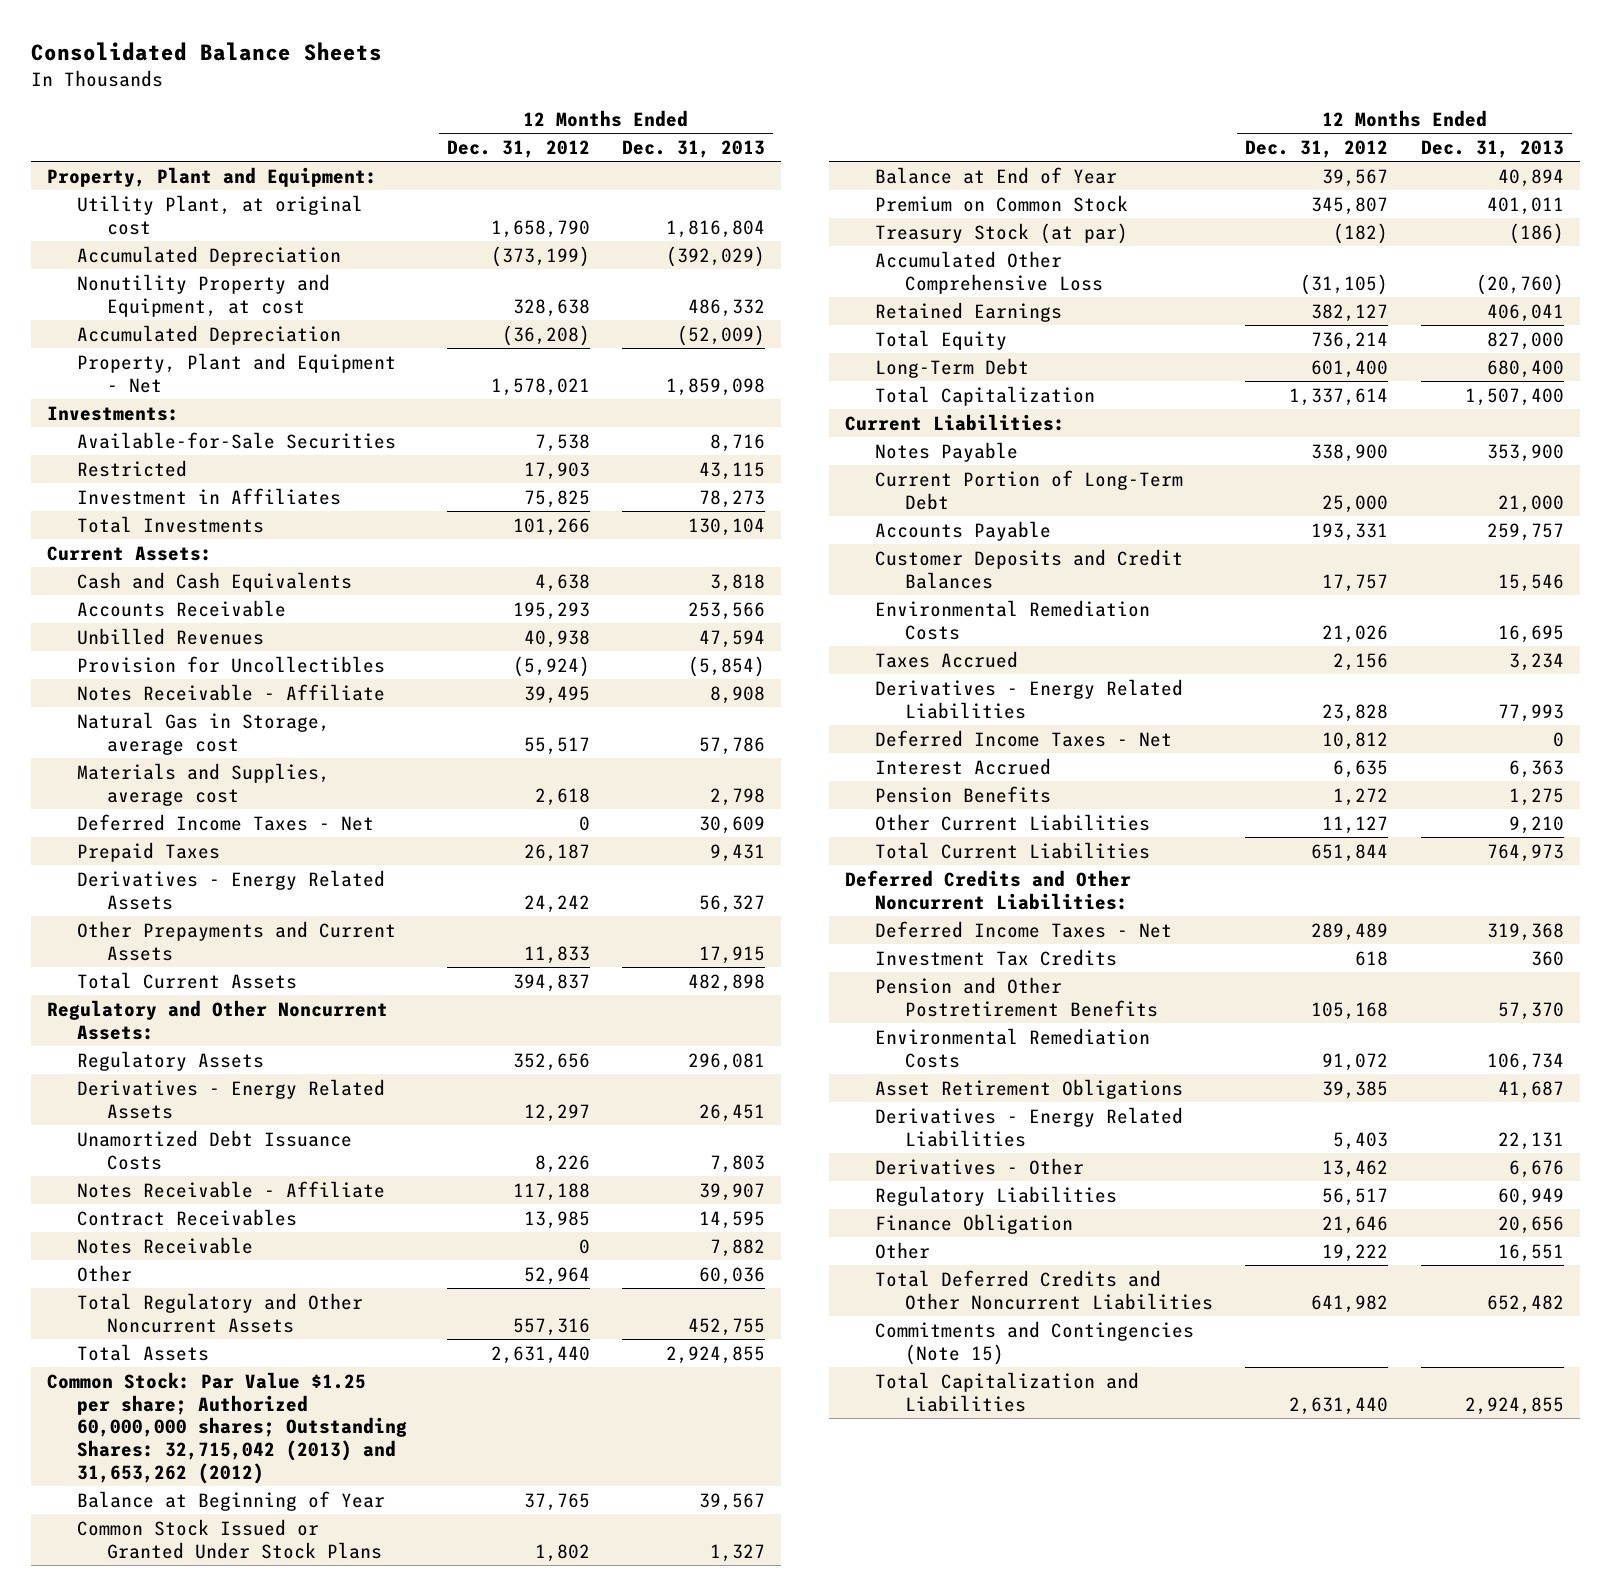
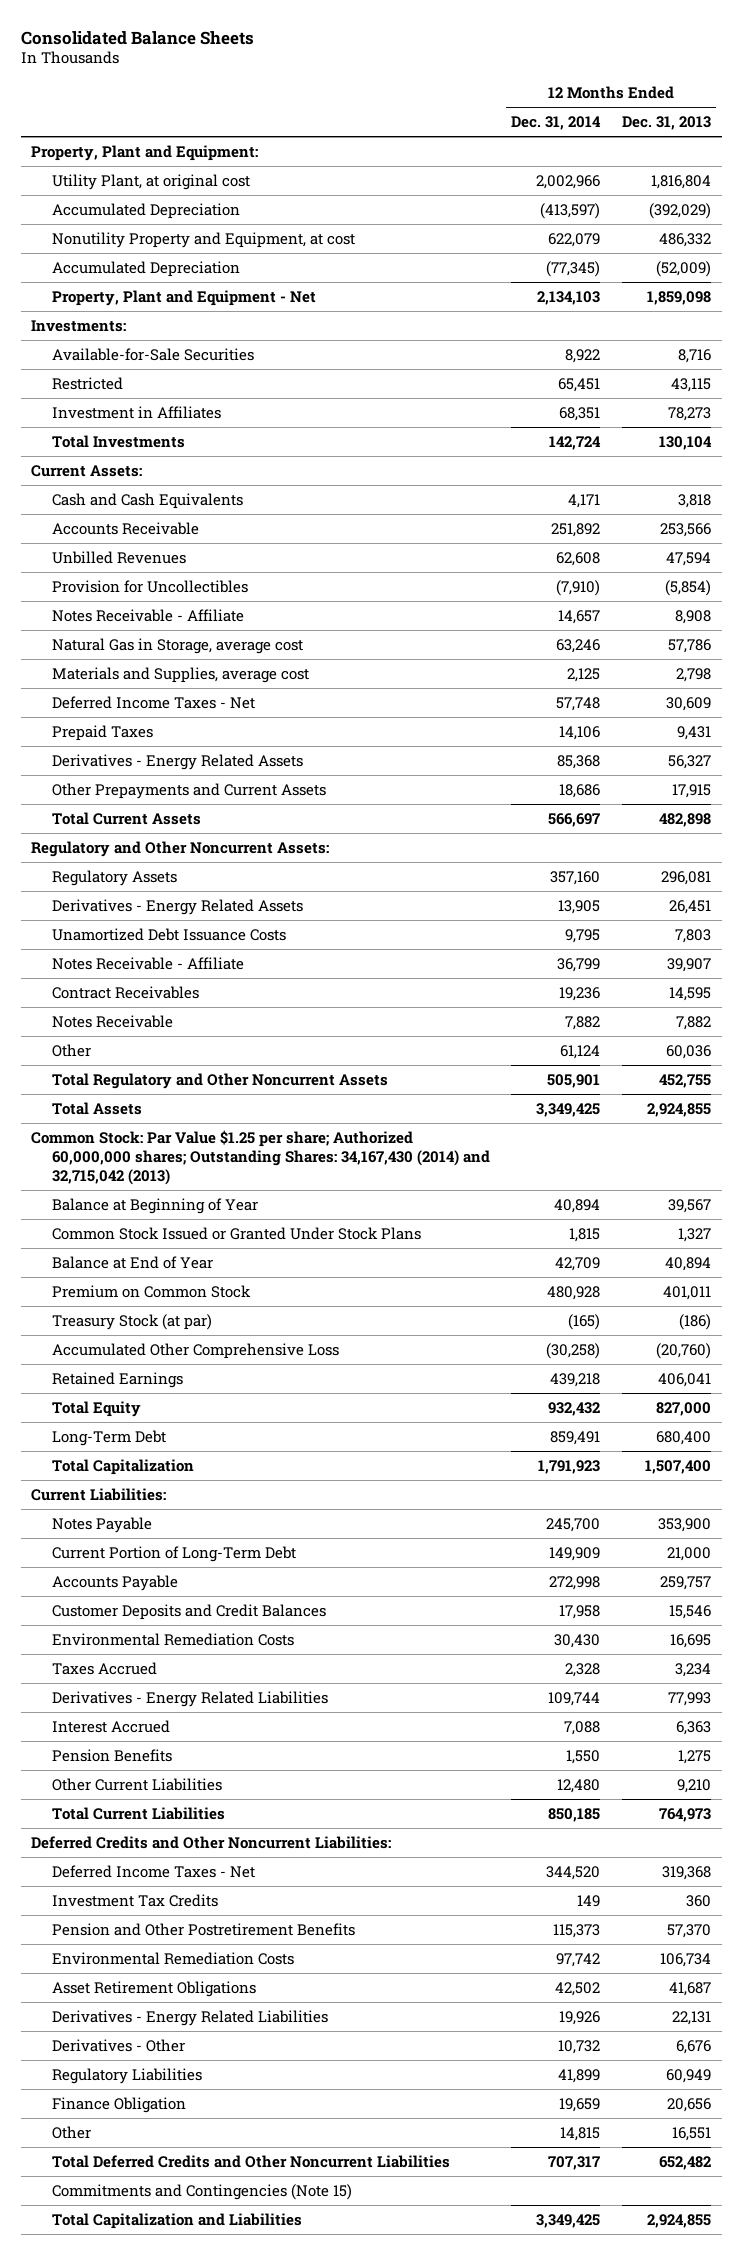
- | 12 Months Ended Dec. 31, 2012 | 12 Months Ended Dec. 31, 2013
+ | 12 Months Ended Dec. 31, 2014 | 12 Months Ended Dec. 31, 2013
- Common Stock: Par Value $1.25 per share; Authorized 60,000,000 shares; Outstanding Shares: 32,715,042 (2013) and 31,653,262 (2012)
+ Common Stock: Par Value $1.25 per share; Authorized 60,000,000 shares; Outstanding Shares: 34,167,430 (2014) and 32,715,042 (2013)
- Deferred Income Taxes - Net | 10,812 | 0

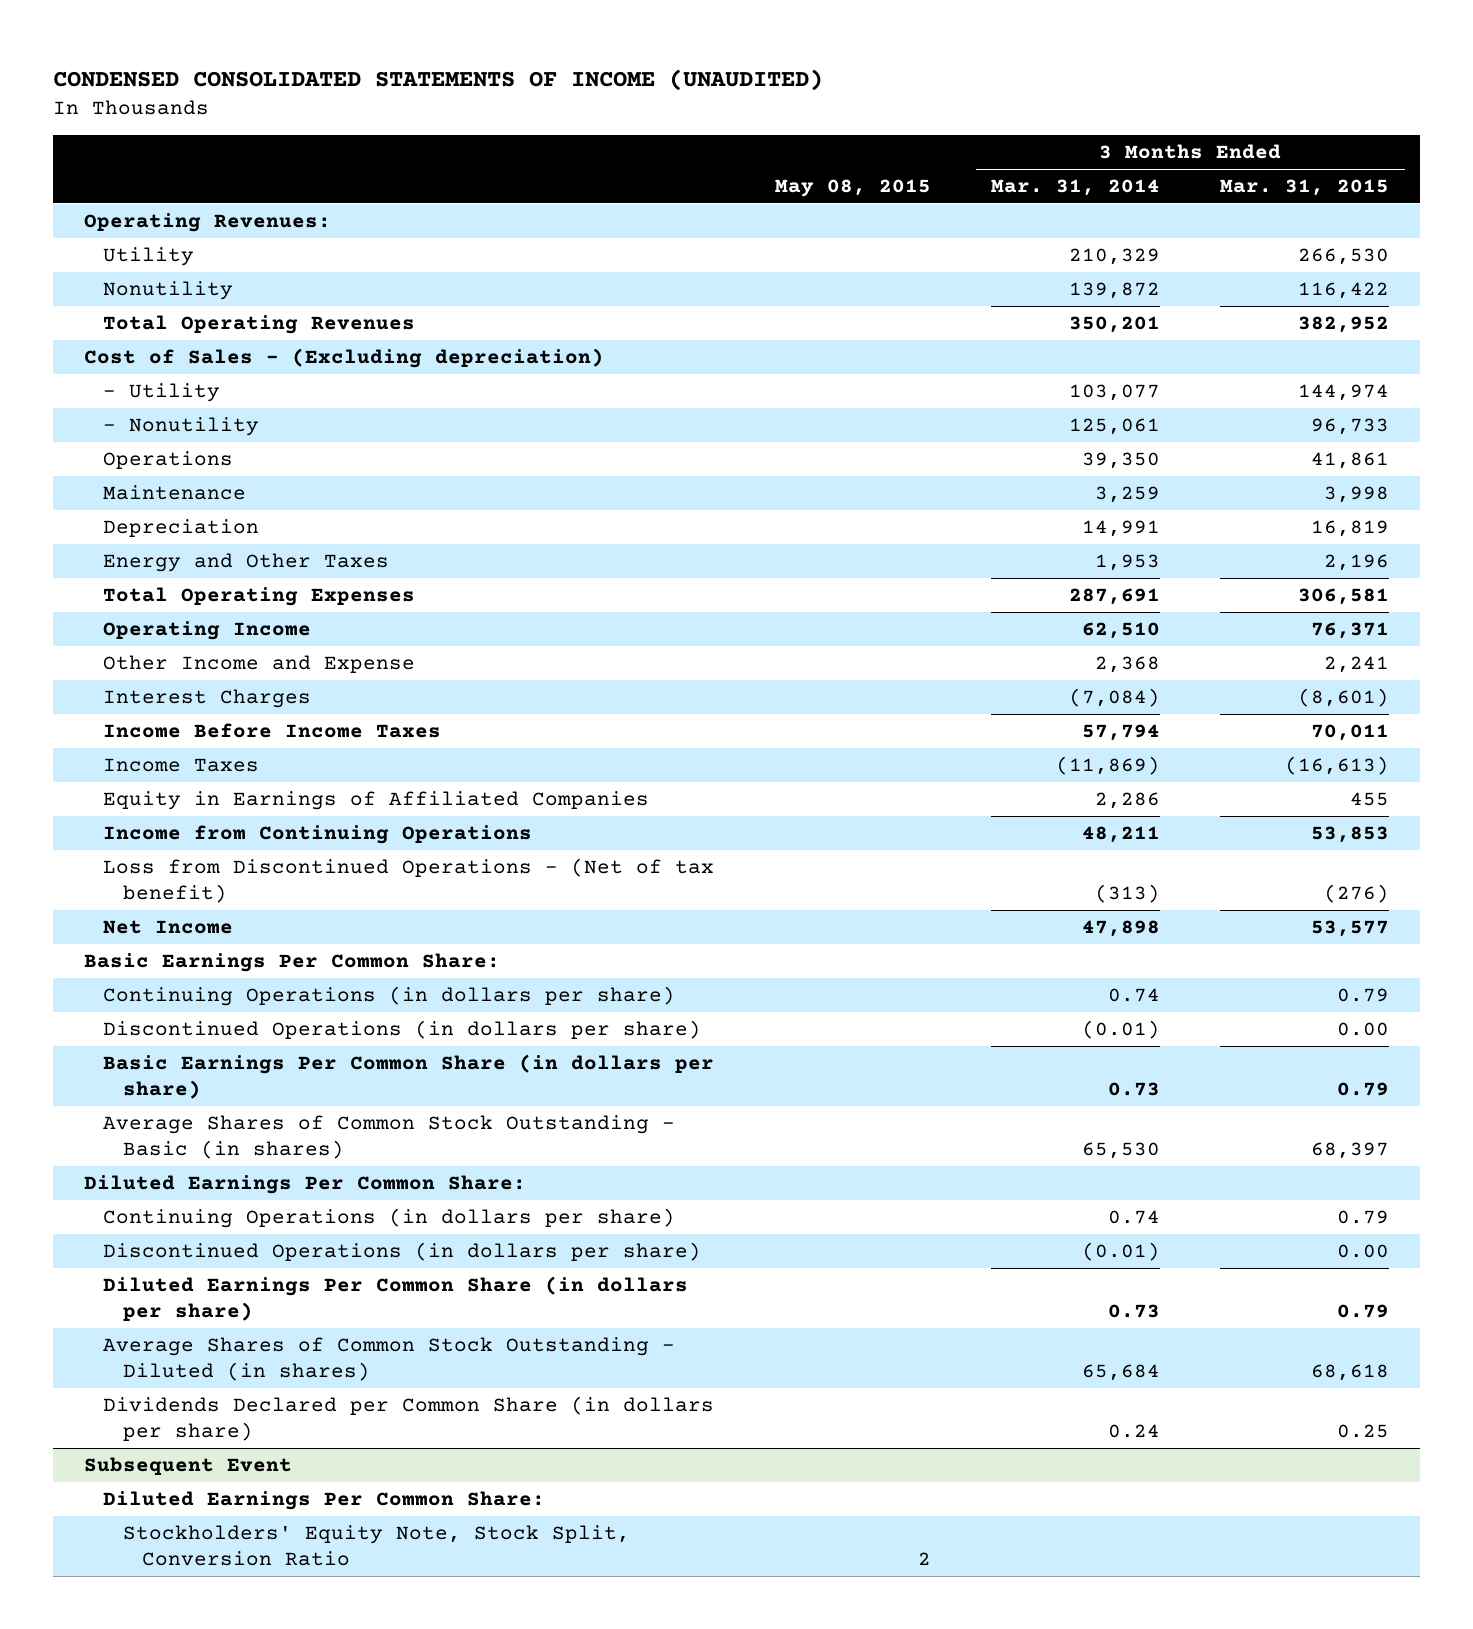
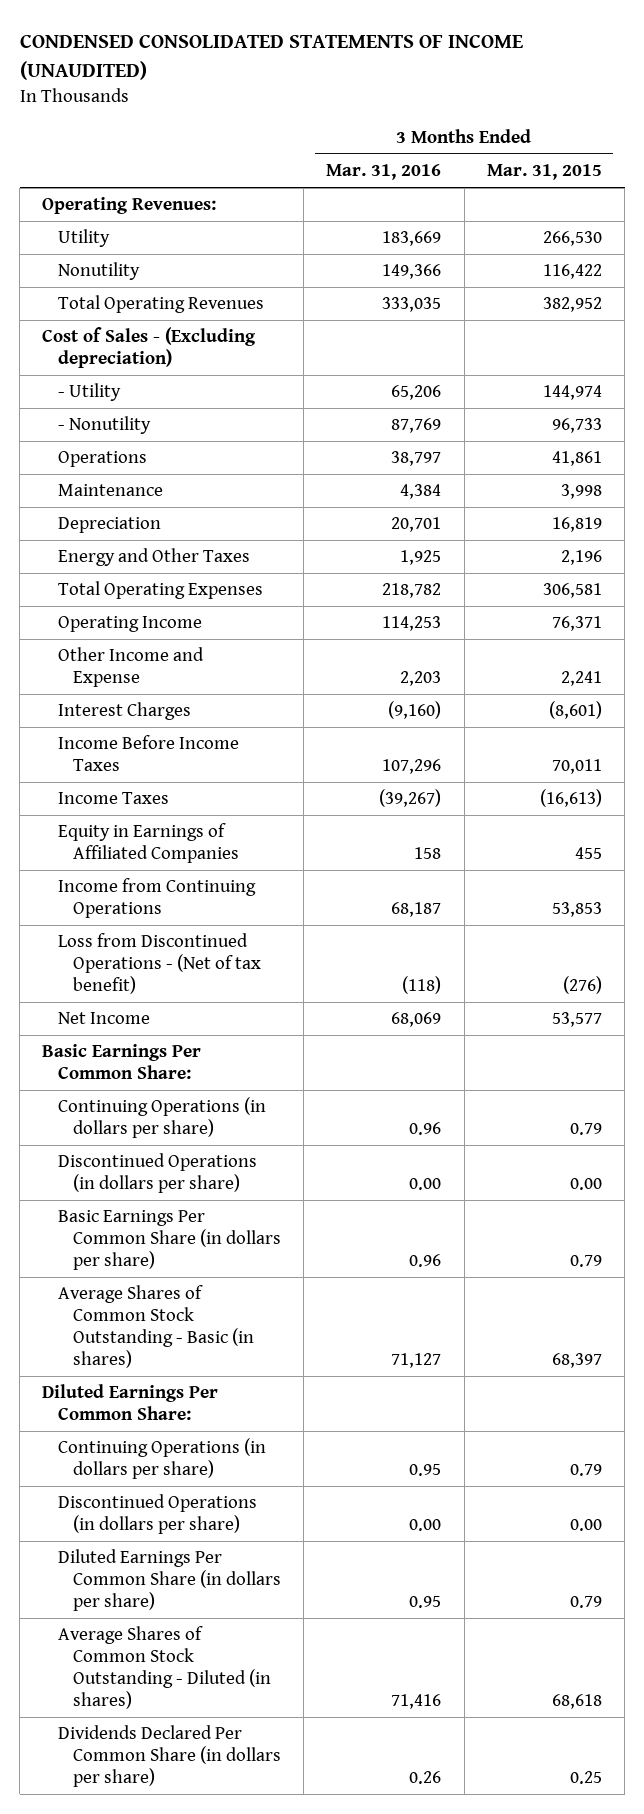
- | May 08, 2015 | 3 Months Ended Mar. 31, 2014 | 3 Months Ended Mar. 31, 2015
+ | 3 Months Ended Mar. 31, 2016 | 3 Months Ended Mar. 31, 2015
- Dividends Declared per Common Share (in dollars per share) | | 0.24 | 0.25
- Subsequent Event
- Diluted Earnings Per Common Share:
- Stockholders' Equity Note, Stock Split, Conversion Ratio | 2 | |
+ Dividends Declared Per Common Share (in dollars per share) | 0.26 | 0.25

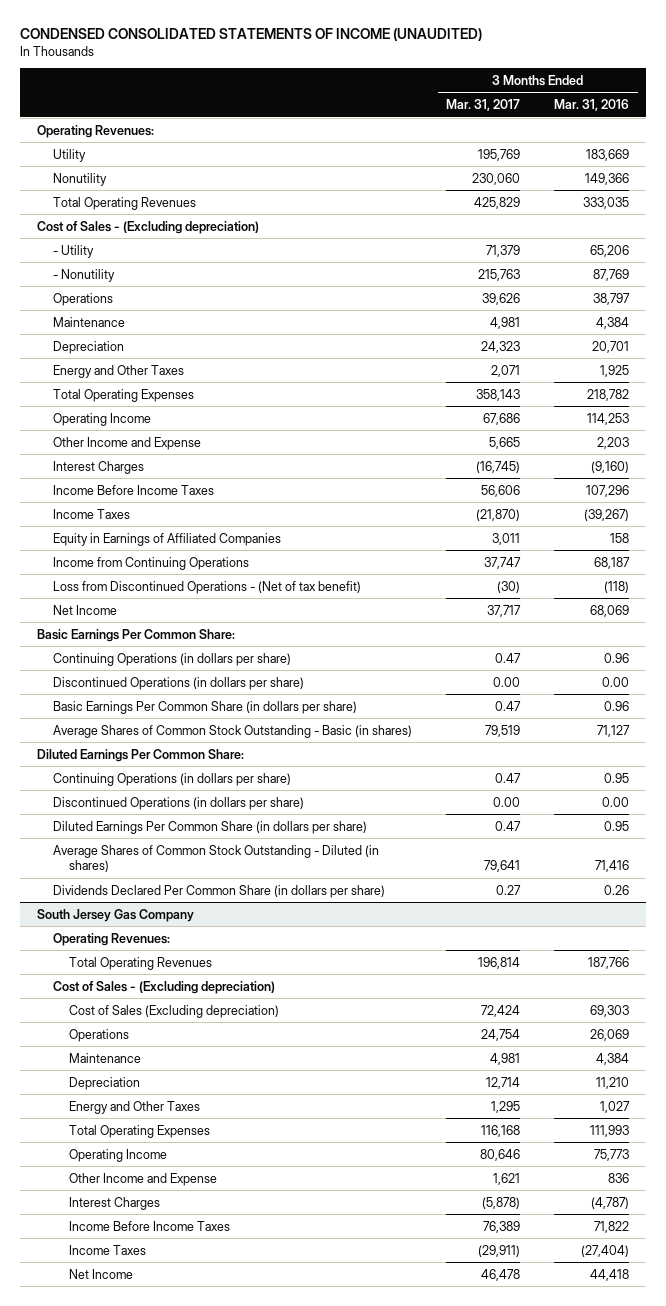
- | 3 Months Ended Mar. 31, 2016 | 3 Months Ended Mar. 31, 2015
+ | 3 Months Ended Mar. 31, 2017 | 3 Months Ended Mar. 31, 2016
+ South Jersey Gas Company
+ Operating Revenues:
+ Total Operating Revenues | 196,814 | 187,766
+ Cost of Sales - (Excluding depreciation)
+ Cost of Sales (Excluding depreciation) | 72,424 | 69,303
+ Operations | 24,754 | 26,069
+ Maintenance | 4,981 | 4,384
+ Depreciation | 12,714 | 11,210
+ Energy and Other Taxes | 1,295 | 1,027
+ Total Operating Expenses | 116,168 | 111,993
+ Operating Income | 80,646 | 75,773
+ Other Income and Expense | 1,621 | 836
+ Interest Charges | (5,878) | (4,787)
+ Income Before Income Taxes | 76,389 | 71,822
+ Income Taxes | (29,911) | (27,404)
+ Net Income | 46,478 | 44,418

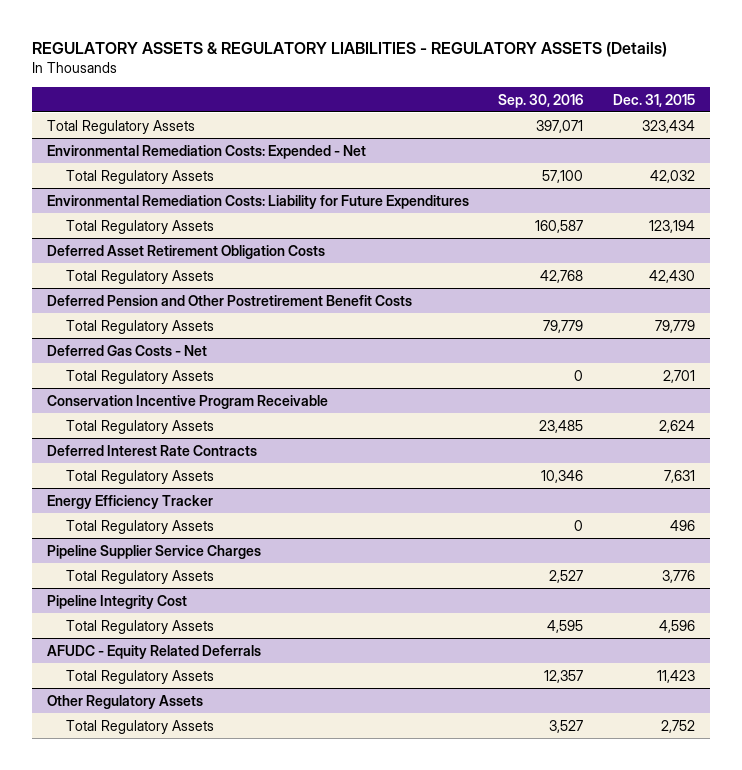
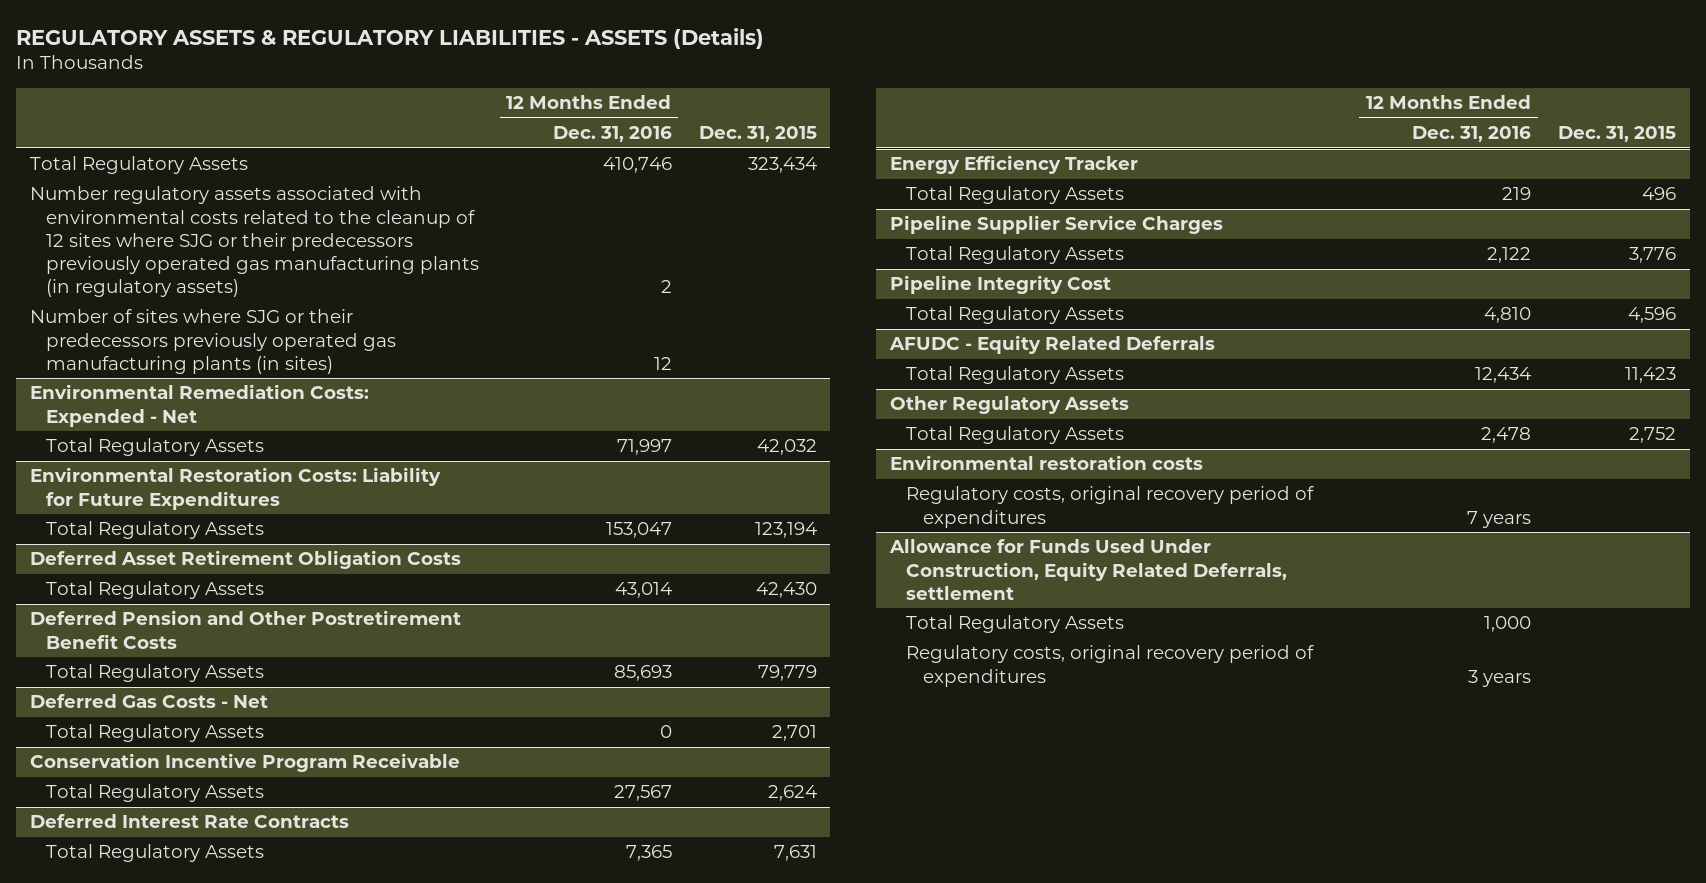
- REGULATORY ASSETS & REGULATORY LIABILITIES - REGULATORY ASSETS (Details)
+ REGULATORY ASSETS & REGULATORY LIABILITIES - ASSETS (Details)
- | Sep. 30, 2016 | Dec. 31, 2015
+ | 12 Months Ended Dec. 31, 2016 | Dec. 31, 2015
+ Number regulatory assets associated with environmental costs related to the cleanup of 12 sites where SJG or their predecessors previously operated gas manufacturing plants (in regulatory assets) | 2 |
+ Number of sites where SJG or their predecessors previously operated gas manufacturing plants (in sites) | 12 |
- Environmental Remediation Costs: Liability for Future Expenditures
+ Environmental Restoration Costs: Liability for Future Expenditures
+ Environmental restoration costs
+ Regulatory costs, original recovery period of expenditures | 7 years |
+ Allowance for Funds Used Under Construction, Equity Related Deferrals, settlement
+ Total Regulatory Assets | 1,000 |
+ Regulatory costs, original recovery period of expenditures | 3 years |

